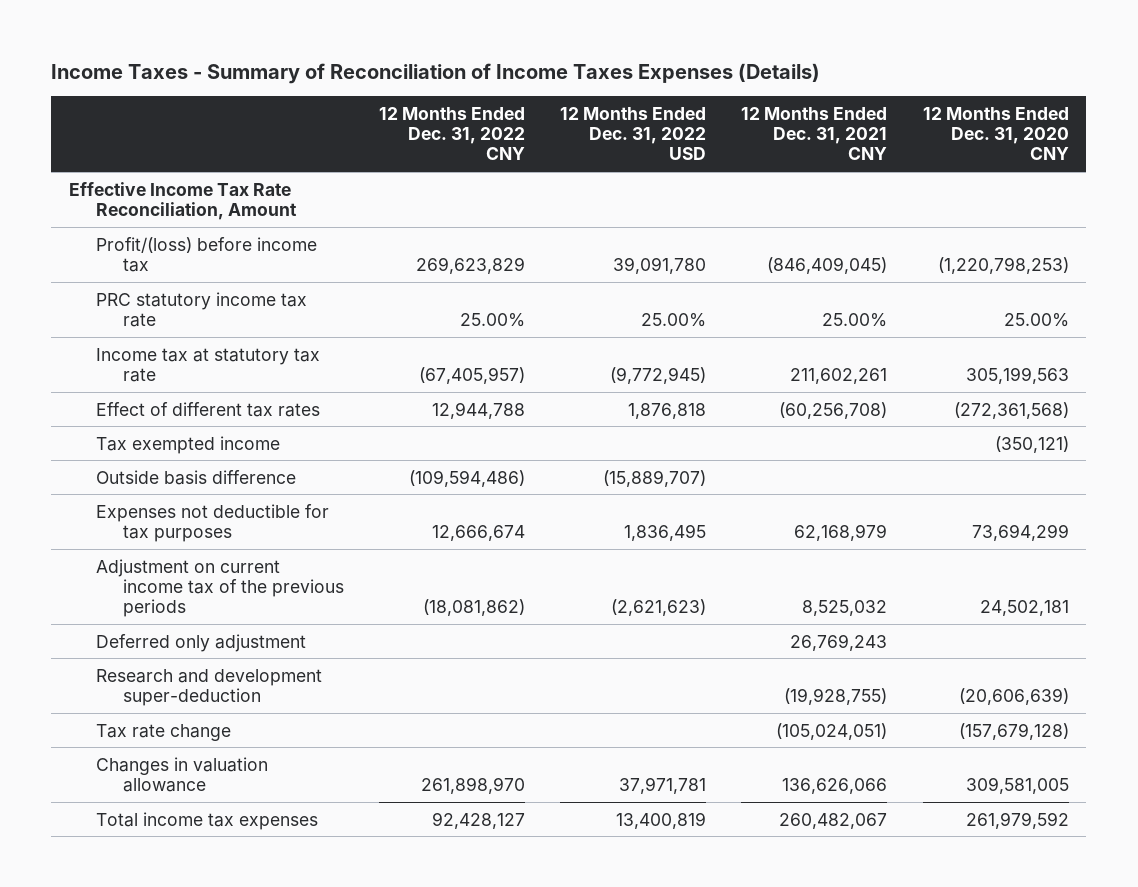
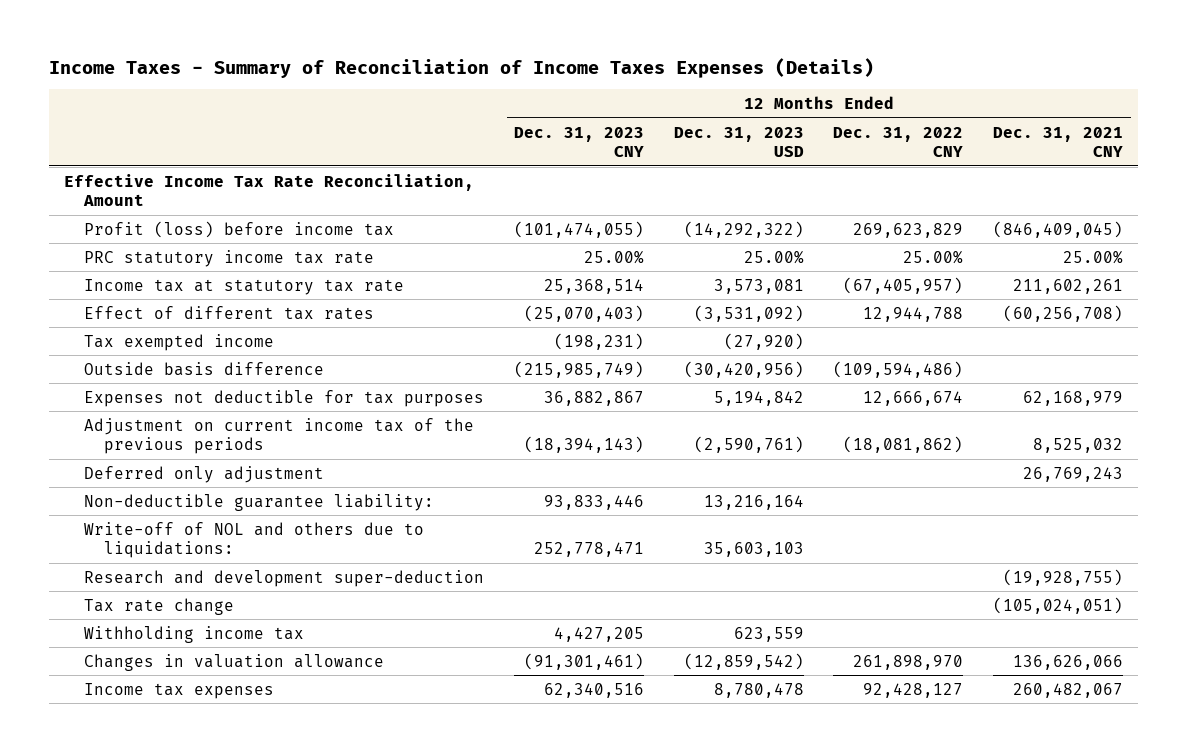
- | 12 Months Ended Dec. 31, 2022 CNY | 12 Months Ended Dec. 31, 2022 USD | 12 Months Ended Dec. 31, 2021 CNY | 12 Months Ended Dec. 31, 2020 CNY
+ | 12 Months Ended Dec. 31, 2023 CNY | 12 Months Ended Dec. 31, 2023 USD | 12 Months Ended Dec. 31, 2022 CNY | 12 Months Ended Dec. 31, 2021 CNY
- Profit/(loss) before income tax | 269,623,829 | 39,091,780 | (846,409,045) | (1,220,798,253)
+ Profit (loss) before income tax | (101,474,055) | (14,292,322) | 269,623,829 | (846,409,045)
+ Non-deductible guarantee liability: | 93,833,446 | 13,216,164 | |
+ Write-off of NOL and others due to liquidations: | 252,778,471 | 35,603,103 | |
+ Withholding income tax | 4,427,205 | 623,559 | |
- Total income tax expenses | 92,428,127 | 13,400,819 | 260,482,067 | 261,979,592
+ Income tax expenses | 62,340,516 | 8,780,478 | 92,428,127 | 260,482,067

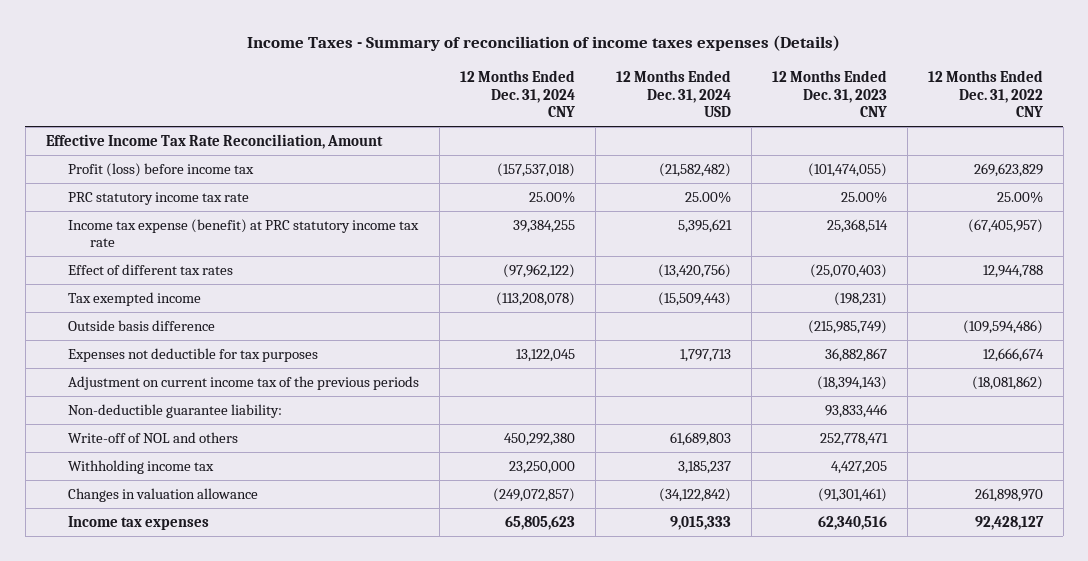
- Income Taxes - Summary of Reconciliation of Income Taxes Expenses (Details)
+ Income Taxes - Summary of reconciliation of income taxes expenses (Details)
- | 12 Months Ended Dec. 31, 2023 CNY | 12 Months Ended Dec. 31, 2023 USD | 12 Months Ended Dec. 31, 2022 CNY | 12 Months Ended Dec. 31, 2021 CNY
+ | 12 Months Ended Dec. 31, 2024 CNY | 12 Months Ended Dec. 31, 2024 USD | 12 Months Ended Dec. 31, 2023 CNY | 12 Months Ended Dec. 31, 2022 CNY
- Income tax at statutory tax rate | 25,368,514 | 3,573,081 | (67,405,957) | 211,602,261
+ Income tax expense (benefit) at PRC statutory income tax rate | 39,384,255 | 5,395,621 | 25,368,514 | (67,405,957)
- Deferred only adjustment | | | | 26,769,243
- Write-off of NOL and others due to liquidations: | 252,778,471 | 35,603,103 | |
- Research and development super-deduction | | | | (19,928,755)
- Tax rate change | | | | (105,024,051)
+ Write-off of NOL and others | 450,292,380 | 61,689,803 | 252,778,471 |

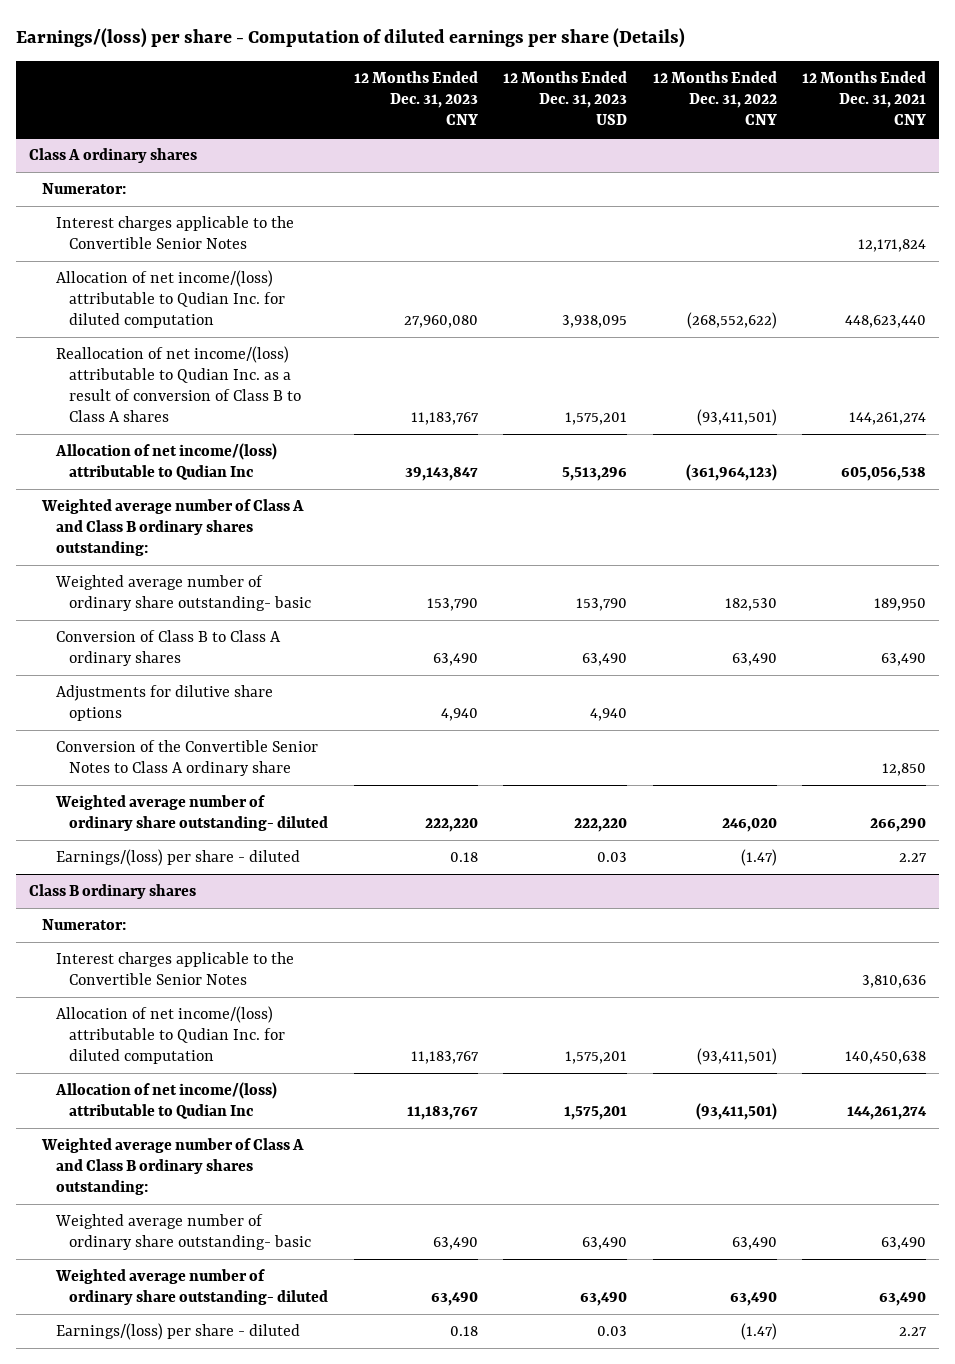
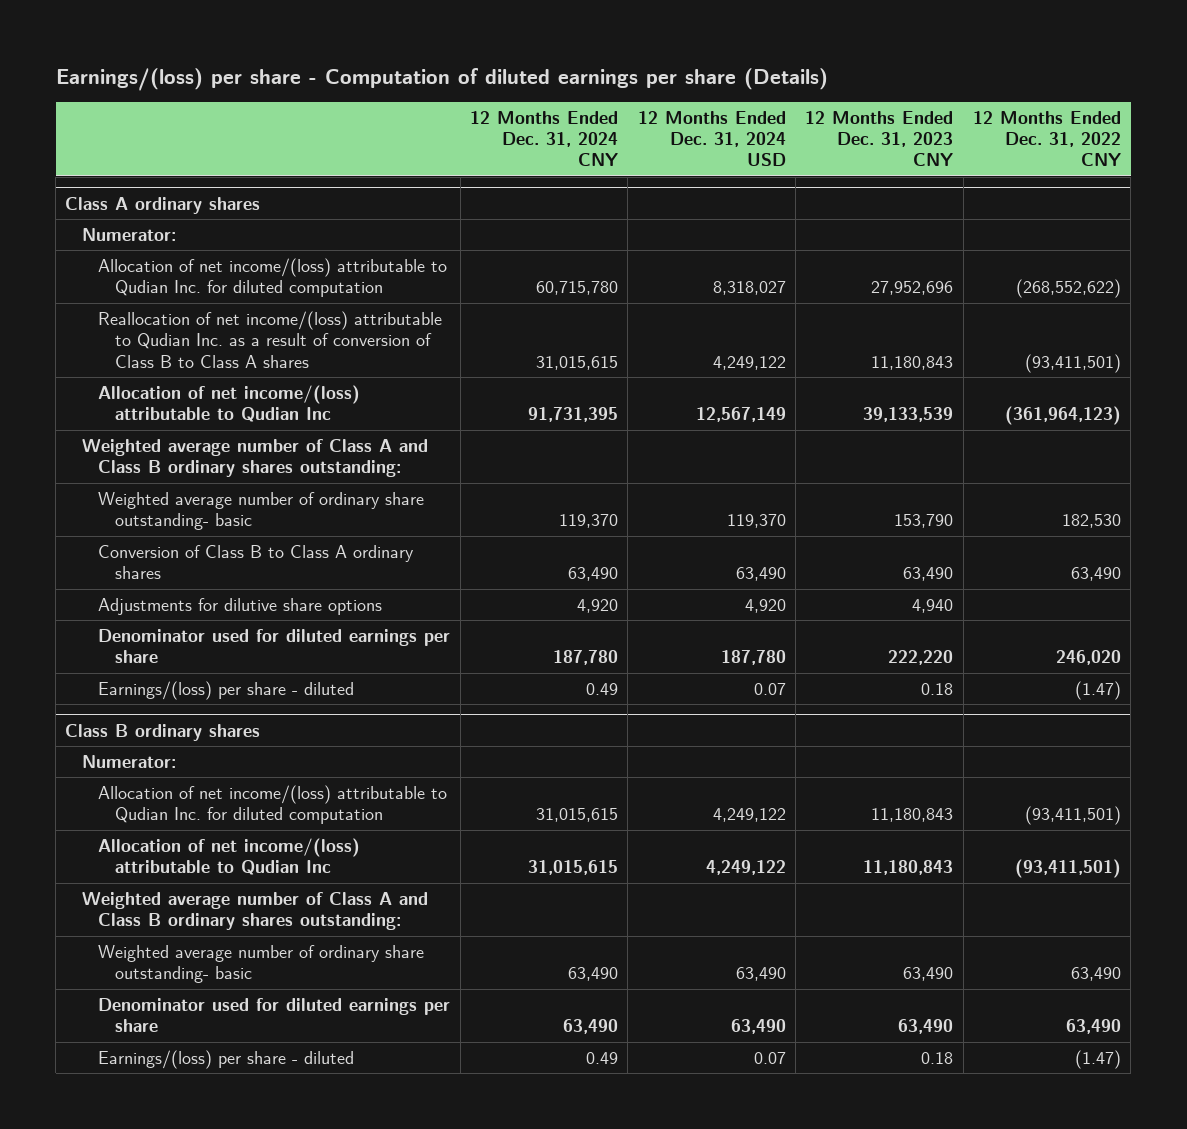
- | 12 Months Ended Dec. 31, 2023 CNY | 12 Months Ended Dec. 31, 2023 USD | 12 Months Ended Dec. 31, 2022 CNY | 12 Months Ended Dec. 31, 2021 CNY
+ | 12 Months Ended Dec. 31, 2024 CNY | 12 Months Ended Dec. 31, 2024 USD | 12 Months Ended Dec. 31, 2023 CNY | 12 Months Ended Dec. 31, 2022 CNY
@ Class A ordinary shares
- Interest charges applicable to the Convertible Senior Notes | | | | 12,171,824
- Allocation of net income/(loss) attributable to Qudian Inc. for diluted computation | 27,960,080 | 3,938,095 | (268,552,622) | 448,623,440
- Reallocation of net income/(loss) attributable to Qudian Inc. as a result of conversion of Class B to Class A shares | 11,183,767 | 1,575,201 | (93,411,501) | 144,261,274
- Allocation of net income/(loss) attributable to Qudian Inc | 39,143,847 | 5,513,296 | (361,964,123) | 605,056,538
+ Allocation of net income/(loss) attributable to Qudian Inc. for diluted computation | 60,715,780 | 8,318,027 | 27,952,696 | (268,552,622)
+ Reallocation of net income/(loss) attributable to Qudian Inc. as a result of conversion of Class B to Class A shares | 31,015,615 | 4,249,122 | 11,180,843 | (93,411,501)
+ Allocation of net income/(loss) attributable to Qudian Inc | 91,731,395 | 12,567,149 | 39,133,539 | (361,964,123)
- Conversion of the Convertible Senior Notes to Class A ordinary share | | | | 12,850
- Weighted average number of ordinary share outstanding- diluted | 222,220 | 222,220 | 246,020 | 266,290
+ Denominator used for diluted earnings per share | 187,780 | 187,780 | 222,220 | 246,020
@ Class B ordinary shares
- Interest charges applicable to the Convertible Senior Notes | | | | 3,810,636
- Allocation of net income/(loss) attributable to Qudian Inc. for diluted computation | 11,183,767 | 1,575,201 | (93,411,501) | 140,450,638
- Allocation of net income/(loss) attributable to Qudian Inc | 11,183,767 | 1,575,201 | (93,411,501) | 144,261,274
+ Allocation of net income/(loss) attributable to Qudian Inc. for diluted computation | 31,015,615 | 4,249,122 | 11,180,843 | (93,411,501)
+ Allocation of net income/(loss) attributable to Qudian Inc | 31,015,615 | 4,249,122 | 11,180,843 | (93,411,501)
- Weighted average number of ordinary share outstanding- diluted | 63,490 | 63,490 | 63,490 | 63,490
+ Denominator used for diluted earnings per share | 63,490 | 63,490 | 63,490 | 63,490

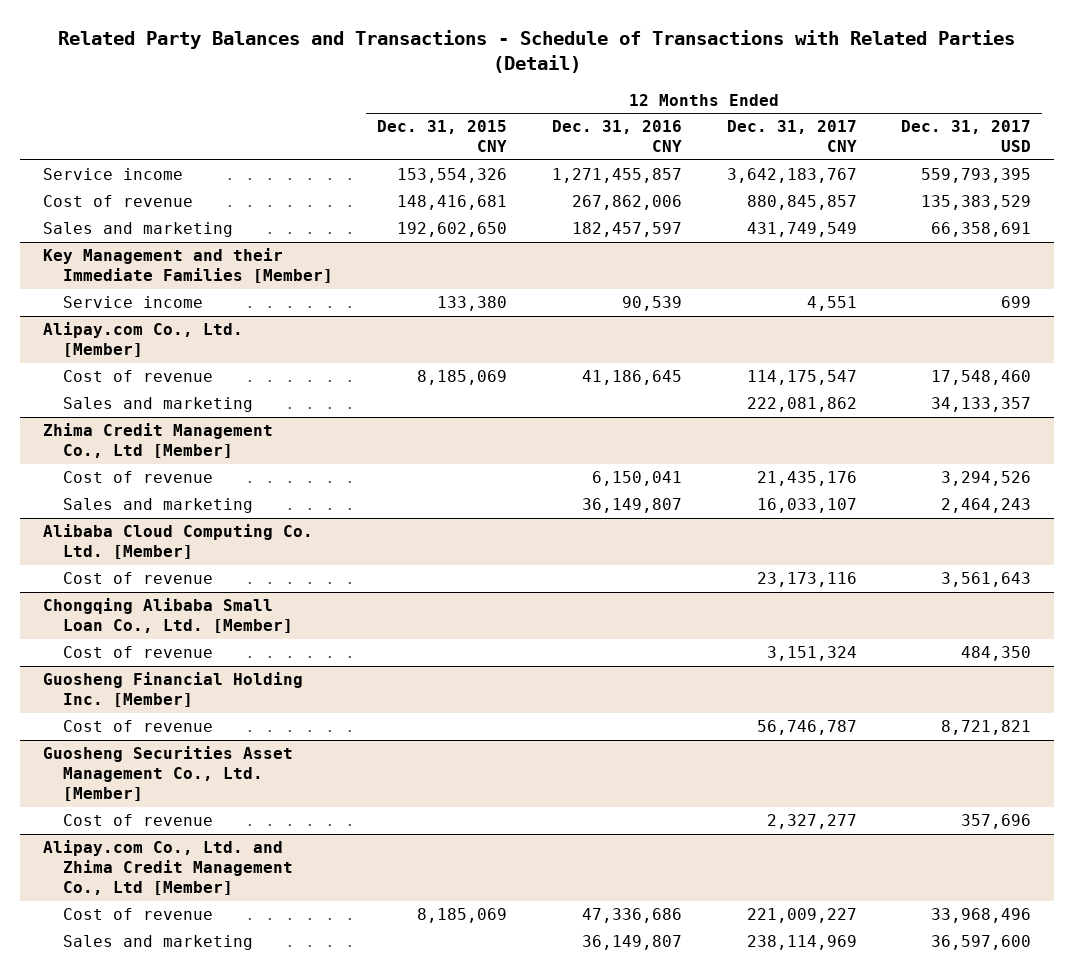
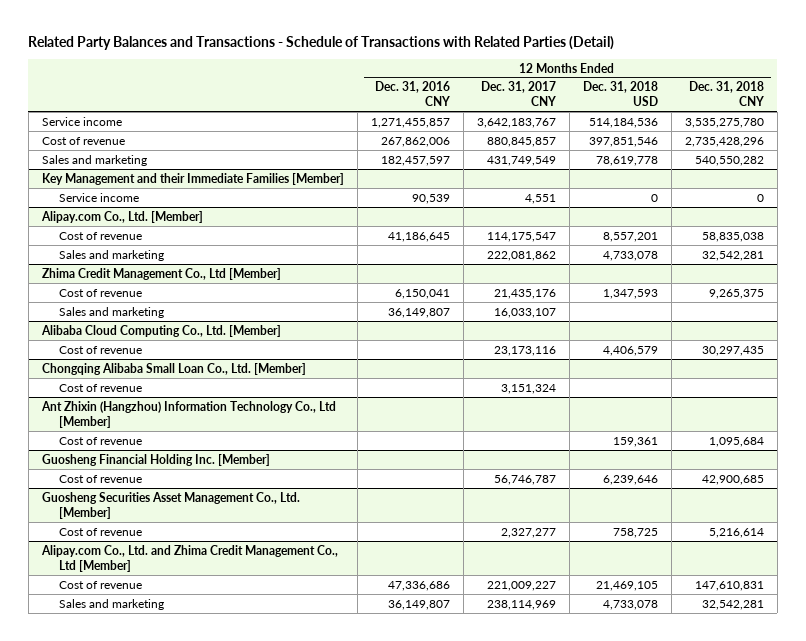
- | 12 Months Ended Dec. 31, 2015 CNY | 12 Months Ended Dec. 31, 2016 CNY | 12 Months Ended Dec. 31, 2017 CNY | 12 Months Ended Dec. 31, 2017 USD
+ | 12 Months Ended Dec. 31, 2016 CNY | 12 Months Ended Dec. 31, 2017 CNY | 12 Months Ended Dec. 31, 2018 USD | 12 Months Ended Dec. 31, 2018 CNY
- Alibaba Cloud Computing Co. Ltd. [Member]
+ Alibaba Cloud Computing Co., Ltd. [Member]
+ Ant Zhixin (Hangzhou) Information Technology Co., Ltd [Member]
+ Cost of revenue | | | 159,361 | 1,095,684

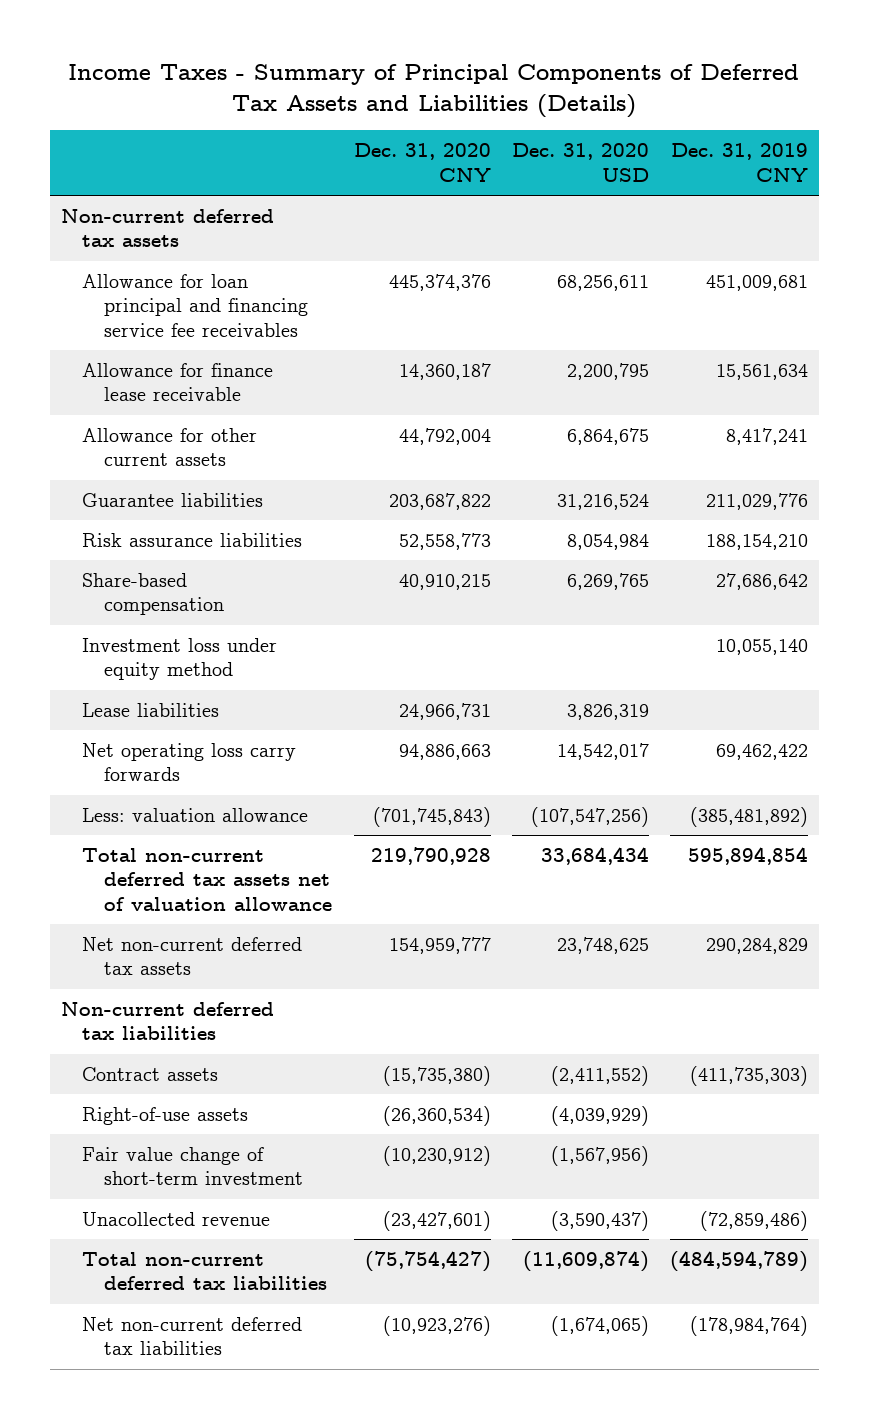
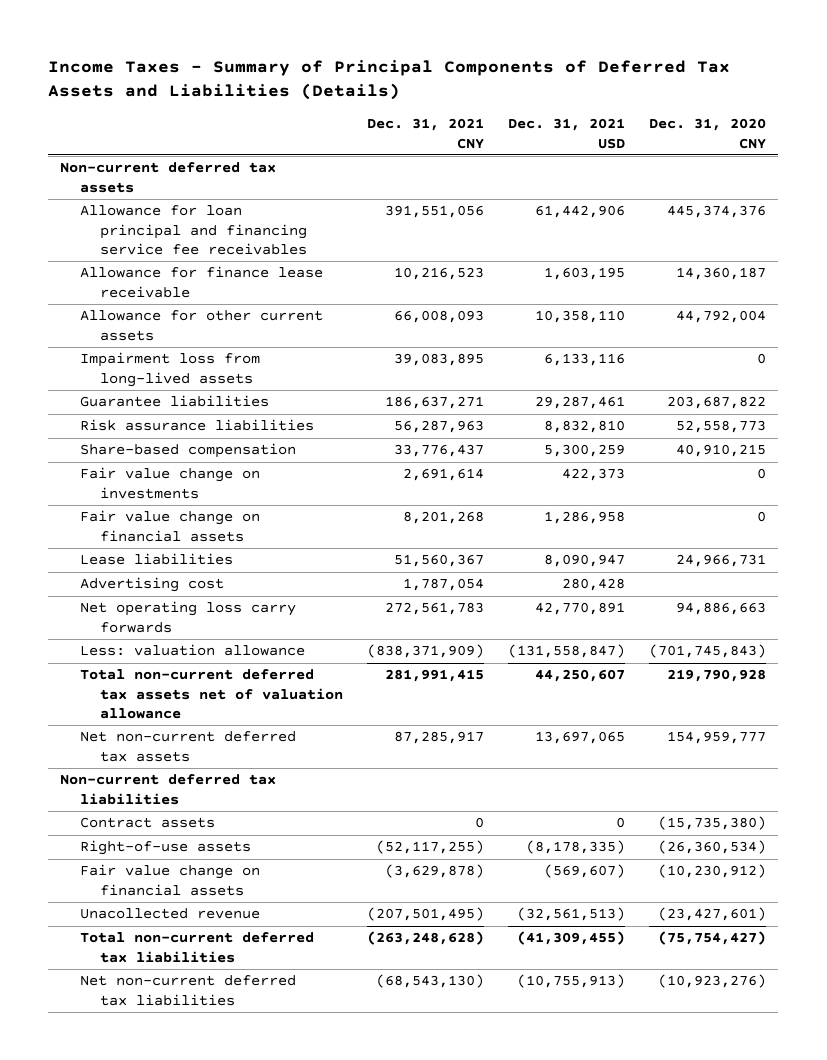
- | Dec. 31, 2020 CNY | Dec. 31, 2020 USD | Dec. 31, 2019 CNY
+ | Dec. 31, 2021 CNY | Dec. 31, 2021 USD | Dec. 31, 2020 CNY
+ Impairment loss from long-lived assets | 39,083,895 | 6,133,116 | 0
- Investment loss under equity method | | | 10,055,140
+ Fair value change on investments | 2,691,614 | 422,373 | 0
+ Fair value change on financial assets | 8,201,268 | 1,286,958 | 0
+ Advertising cost | 1,787,054 | 280,428 |
- Fair value change of short-term investment | (10,230,912) | (1,567,956) |
+ Fair value change on financial assets | (3,629,878) | (569,607) | (10,230,912)

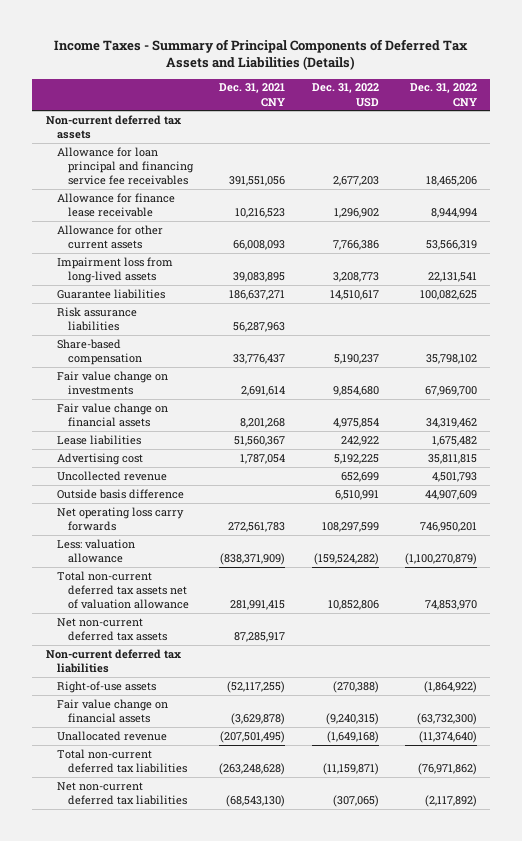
- | Dec. 31, 2021 CNY | Dec. 31, 2021 USD | Dec. 31, 2020 CNY
+ | Dec. 31, 2021 CNY | Dec. 31, 2022 USD | Dec. 31, 2022 CNY
+ Uncollected revenue | | 652,699 | 4,501,793
+ Outside basis difference | | 6,510,991 | 44,907,609
- Contract assets | 0 | 0 | (15,735,380)
- Unacollected revenue | (207,501,495) | (32,561,513) | (23,427,601)
+ Unallocated revenue | (207,501,495) | (1,649,168) | (11,374,640)

